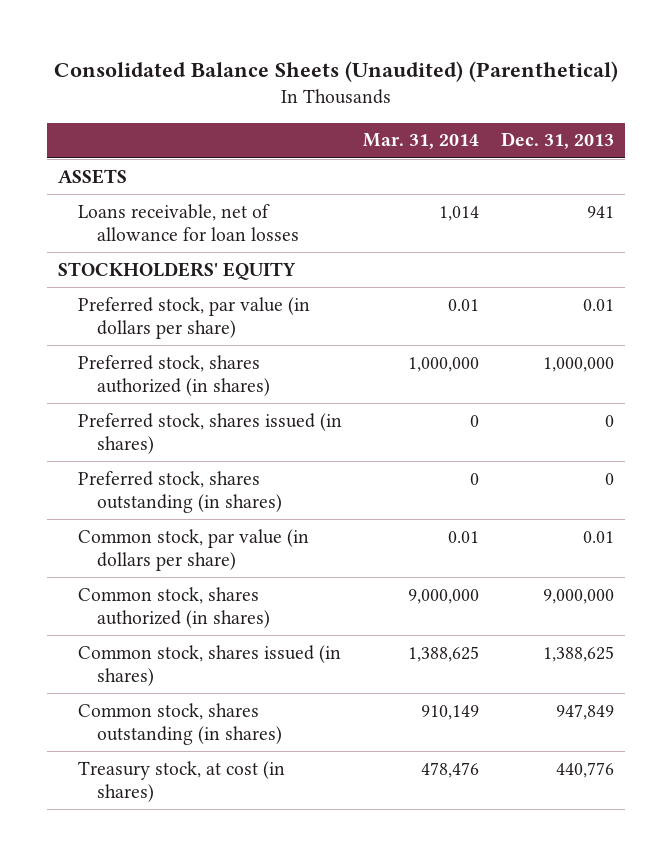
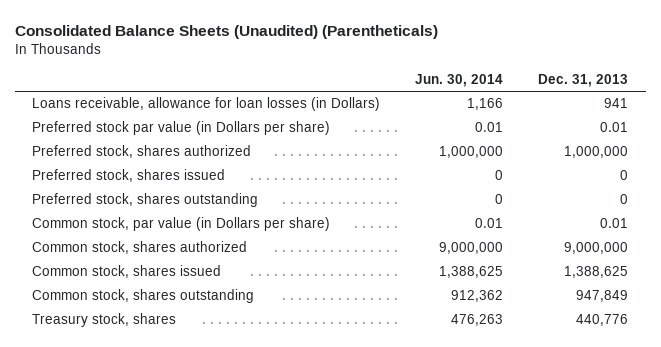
- Consolidated Balance Sheets (Unaudited) (Parenthetical)
+ Consolidated Balance Sheets (Unaudited) (Parentheticals)
- | Mar. 31, 2014 | Dec. 31, 2013
+ | Jun. 30, 2014 | Dec. 31, 2013
- ASSETS
- Loans receivable, net of allowance for loan losses | 1,014 | 941
- STOCKHOLDERS' EQUITY
- Preferred stock, par value (in dollars per share) | 0.01 | 0.01
- Preferred stock, shares authorized (in shares) | 1,000,000 | 1,000,000
- Preferred stock, shares issued (in shares) | 0 | 0
- Preferred stock, shares outstanding (in shares) | 0 | 0
- Common stock, par value (in dollars per share) | 0.01 | 0.01
- Common stock, shares authorized (in shares) | 9,000,000 | 9,000,000
- Common stock, shares issued (in shares) | 1,388,625 | 1,388,625
- Common stock, shares outstanding (in shares) | 910,149 | 947,849
- Treasury stock, at cost (in shares) | 478,476 | 440,776
+ Loans receivable, allowance for loan losses (in Dollars) | 1,166 | 941
+ Preferred stock par value (in Dollars per share) | 0.01 | 0.01
+ Preferred stock, shares authorized | 1,000,000 | 1,000,000
+ Preferred stock, shares issued | 0 | 0
+ Preferred stock, shares outstanding | 0 | 0
+ Common stock, par value (in Dollars per share) | 0.01 | 0.01
+ Common stock, shares authorized | 9,000,000 | 9,000,000
+ Common stock, shares issued | 1,388,625 | 1,388,625
+ Common stock, shares outstanding | 912,362 | 947,849
+ Treasury stock, shares | 476,263 | 440,776

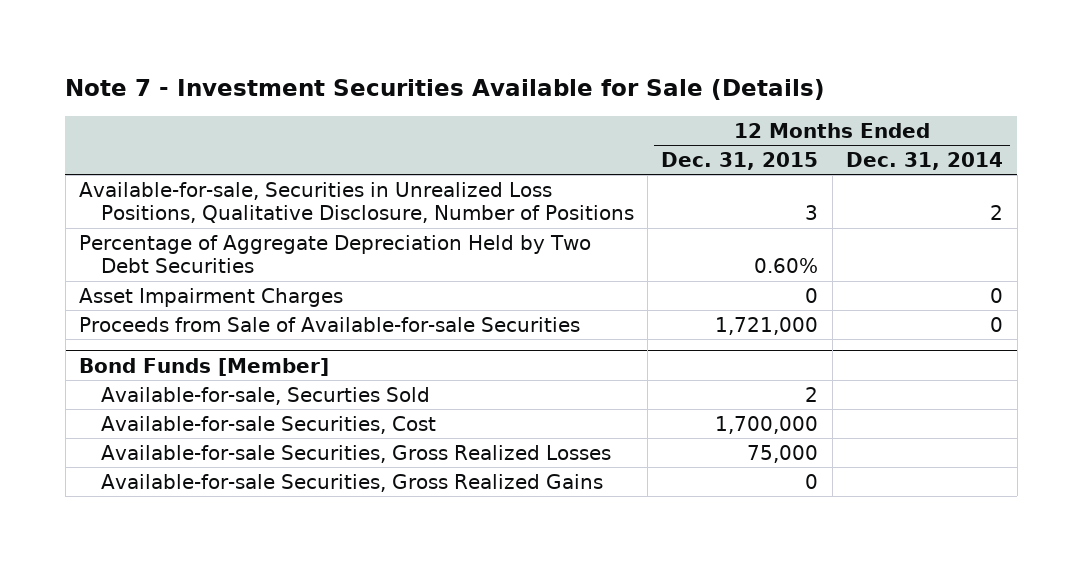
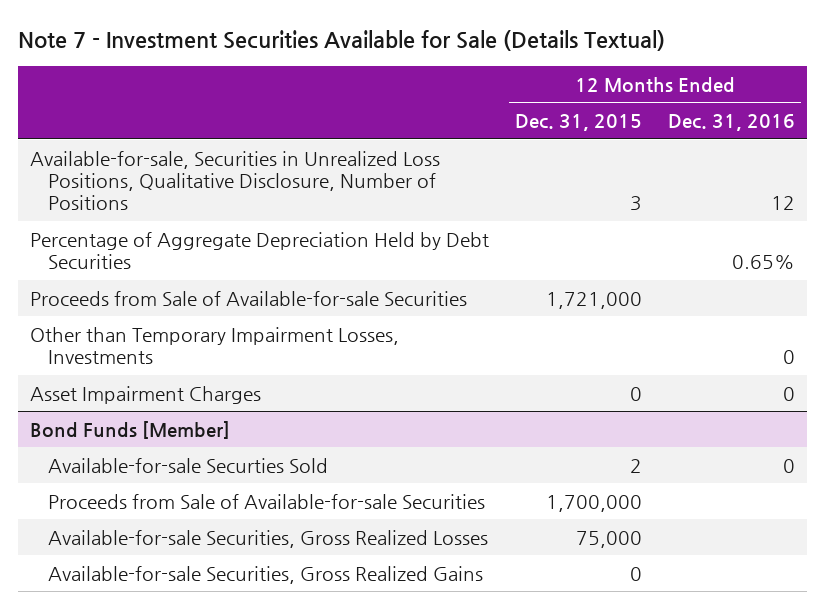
- Note 7 - Investment Securities Available for Sale (Details)
+ Note 7 - Investment Securities Available for Sale (Details Textual)
- | 12 Months Ended Dec. 31, 2015 | 12 Months Ended Dec. 31, 2014
+ | 12 Months Ended Dec. 31, 2015 | 12 Months Ended Dec. 31, 2016
- Percentage of Aggregate Depreciation Held by Two Debt Securities | 0.60% |
+ Percentage of Aggregate Depreciation Held by Debt Securities | | 0.65%
+ Other than Temporary Impairment Losses, Investments | | 0
moved down: Asset Impairment Charges | 0 | 0
@ Bond Funds [Member]
- Available-for-sale, Securties Sold | 2 |
- Available-for-sale Securities, Cost | 1,700,000 |
+ Available-for-sale Securties Sold | 2 | 0
+ Proceeds from Sale of Available-for-sale Securities | 1,700,000 |

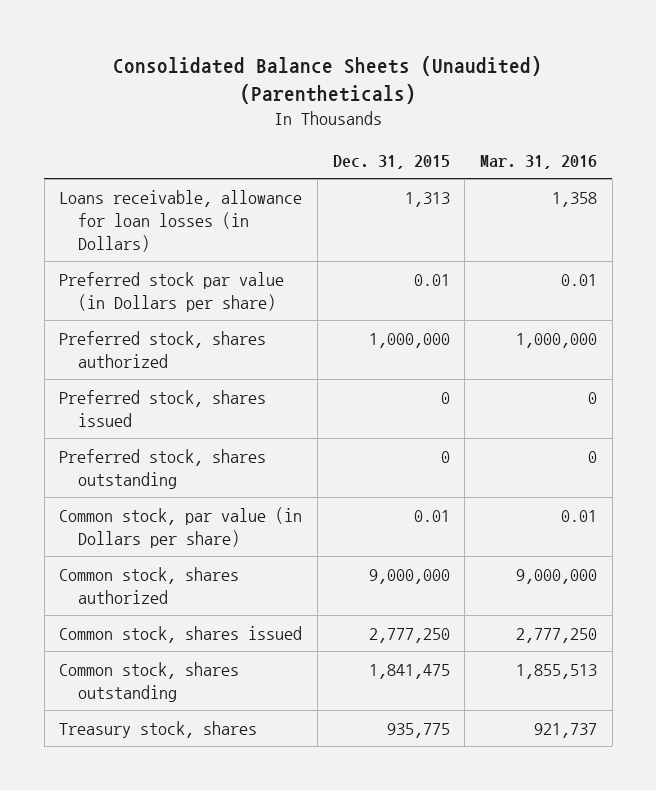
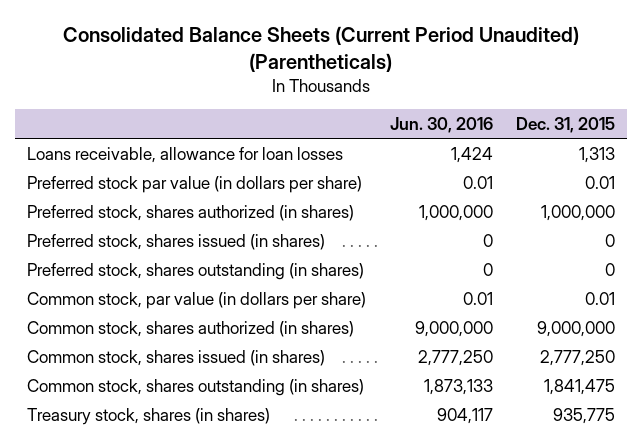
- Consolidated Balance Sheets (Unaudited) (Parentheticals)
+ Consolidated Balance Sheets (Current Period Unaudited) (Parentheticals)
- | Dec. 31, 2015 | Mar. 31, 2016
+ | Jun. 30, 2016 | Dec. 31, 2015
- Loans receivable, allowance for loan losses (in Dollars) | 1,313 | 1,358
- Preferred stock par value (in Dollars per share) | 0.01 | 0.01
- Preferred stock, shares authorized | 1,000,000 | 1,000,000
- Preferred stock, shares issued | 0 | 0
- Preferred stock, shares outstanding | 0 | 0
- Common stock, par value (in Dollars per share) | 0.01 | 0.01
- Common stock, shares authorized | 9,000,000 | 9,000,000
- Common stock, shares issued | 2,777,250 | 2,777,250
- Common stock, shares outstanding | 1,841,475 | 1,855,513
- Treasury stock, shares | 935,775 | 921,737
+ Loans receivable, allowance for loan losses | 1,424 | 1,313
+ Preferred stock par value (in dollars per share) | 0.01 | 0.01
+ Preferred stock, shares authorized (in shares) | 1,000,000 | 1,000,000
+ Preferred stock, shares issued (in shares) | 0 | 0
+ Preferred stock, shares outstanding (in shares) | 0 | 0
+ Common stock, par value (in dollars per share) | 0.01 | 0.01
+ Common stock, shares authorized (in shares) | 9,000,000 | 9,000,000
+ Common stock, shares issued (in shares) | 2,777,250 | 2,777,250
+ Common stock, shares outstanding (in shares) | 1,873,133 | 1,841,475
+ Treasury stock, shares (in shares) | 904,117 | 935,775

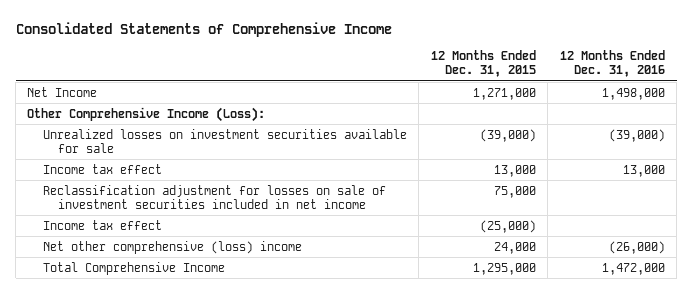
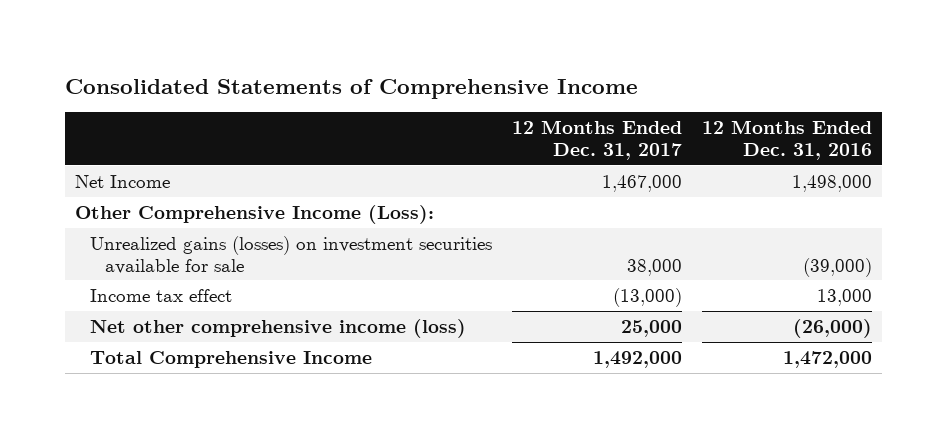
- | 12 Months Ended Dec. 31, 2015 | 12 Months Ended Dec. 31, 2016
+ | 12 Months Ended Dec. 31, 2017 | 12 Months Ended Dec. 31, 2016
- Unrealized losses on investment securities available for sale | (39,000) | (39,000)
+ Unrealized gains (losses) on investment securities available for sale | 38,000 | (39,000)
- Reclassification adjustment for losses on sale of investment securities included in net income | 75,000 |
- Income tax effect | (25,000) |
- Net other comprehensive (loss) income | 24,000 | (26,000)
+ Net other comprehensive income (loss) | 25,000 | (26,000)

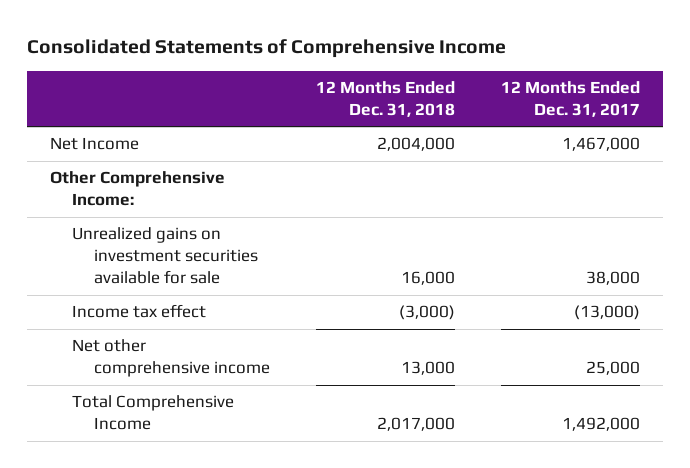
- | 12 Months Ended Dec. 31, 2017 | 12 Months Ended Dec. 31, 2016
+ | 12 Months Ended Dec. 31, 2018 | 12 Months Ended Dec. 31, 2017
- Other Comprehensive Income (Loss):
- Unrealized gains (losses) on investment securities available for sale | 38,000 | (39,000)
+ Other Comprehensive Income:
+ Unrealized gains on investment securities available for sale | 16,000 | 38,000
- Net other comprehensive income (loss) | 25,000 | (26,000)
+ Net other comprehensive income | 13,000 | 25,000

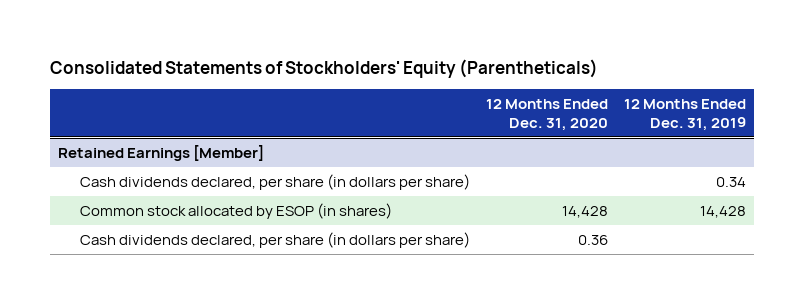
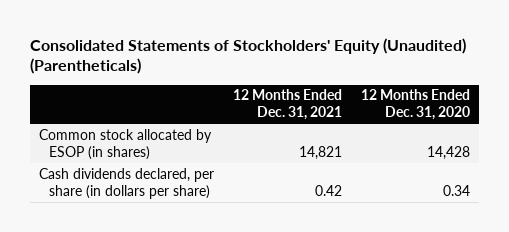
- Consolidated Statements of Stockholders' Equity (Parentheticals)
+ Consolidated Statements of Stockholders' Equity (Unaudited) (Parentheticals)
- | 12 Months Ended Dec. 31, 2020 | 12 Months Ended Dec. 31, 2019
+ | 12 Months Ended Dec. 31, 2021 | 12 Months Ended Dec. 31, 2020
- Retained Earnings [Member]
- Cash dividends declared, per share (in dollars per share) | | 0.34
- Cash dividends declared, per share (in dollars per share) | 0.36 |
+ Cash dividends declared, per share (in dollars per share) | 0.42 | 0.34

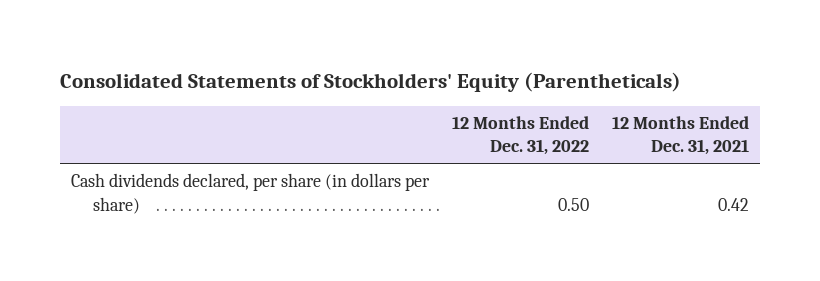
- Consolidated Statements of Stockholders' Equity (Unaudited) (Parentheticals)
+ Consolidated Statements of Stockholders' Equity (Parentheticals)
- | 12 Months Ended Dec. 31, 2021 | 12 Months Ended Dec. 31, 2020
+ | 12 Months Ended Dec. 31, 2022 | 12 Months Ended Dec. 31, 2021
- Common stock allocated by ESOP (in shares) | 14,821 | 14,428

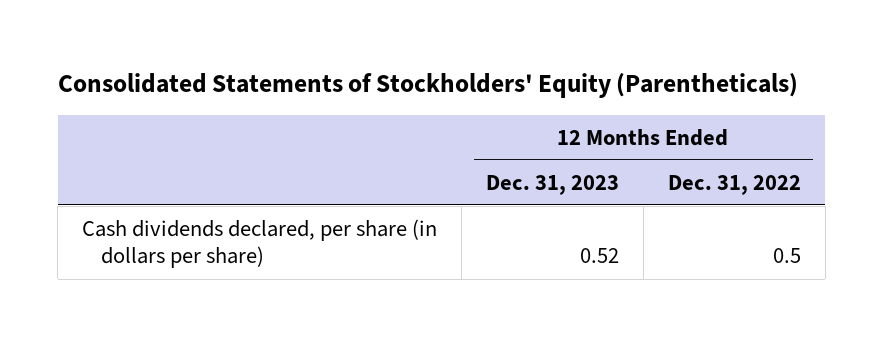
- | 12 Months Ended Dec. 31, 2022 | 12 Months Ended Dec. 31, 2021
+ | 12 Months Ended Dec. 31, 2023 | 12 Months Ended Dec. 31, 2022
- Cash dividends declared, per share (in dollars per share) | 0.50 | 0.42
+ Cash dividends declared, per share (in dollars per share) | 0.52 | 0.5

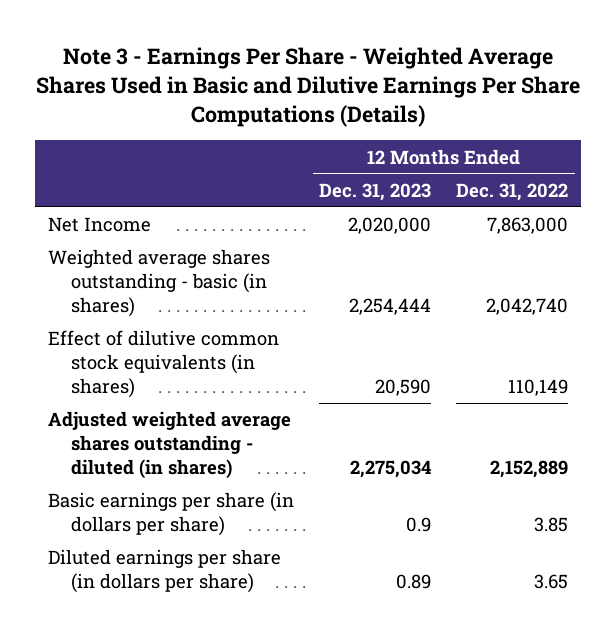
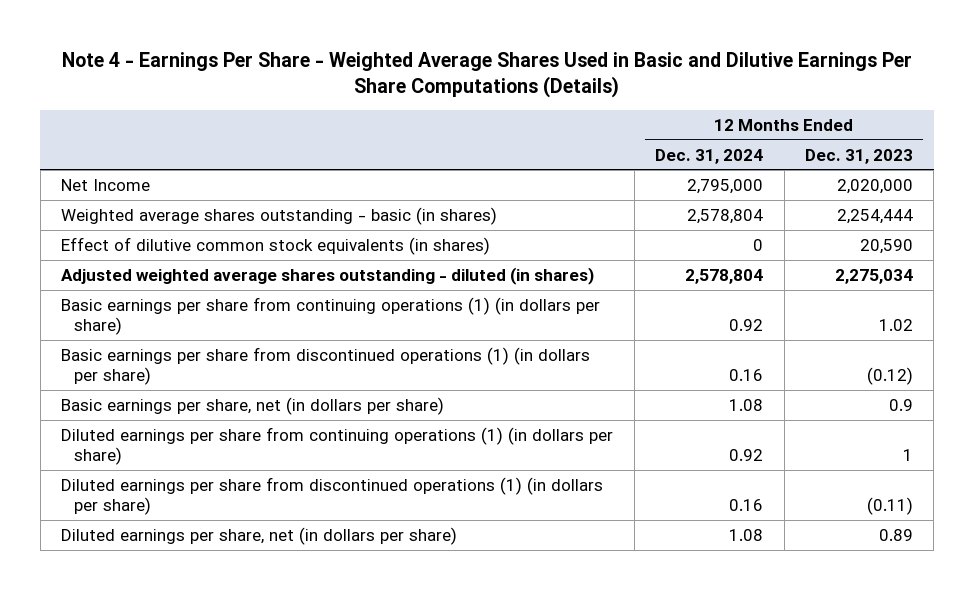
- Note 3 - Earnings Per Share - Weighted Average Shares Used in Basic and Dilutive Earnings Per Share Computations (Details)
+ Note 4 - Earnings Per Share - Weighted Average Shares Used in Basic and Dilutive Earnings Per Share Computations (Details)
- | 12 Months Ended Dec. 31, 2023 | 12 Months Ended Dec. 31, 2022
+ | 12 Months Ended Dec. 31, 2024 | 12 Months Ended Dec. 31, 2023
- Basic earnings per share (in dollars per share) | 0.9 | 3.85
- Diluted earnings per share (in dollars per share) | 0.89 | 3.65
+ Basic earnings per share from continuing operations (1) (in dollars per share) | 0.92 | 1.02
+ Basic earnings per share from discontinued operations (1) (in dollars per share) | 0.16 | (0.12)
+ Basic earnings per share, net (in dollars per share) | 1.08 | 0.9
+ Diluted earnings per share from continuing operations (1) (in dollars per share) | 0.92 | 1
+ Diluted earnings per share from discontinued operations (1) (in dollars per share) | 0.16 | (0.11)
+ Diluted earnings per share, net (in dollars per share) | 1.08 | 0.89

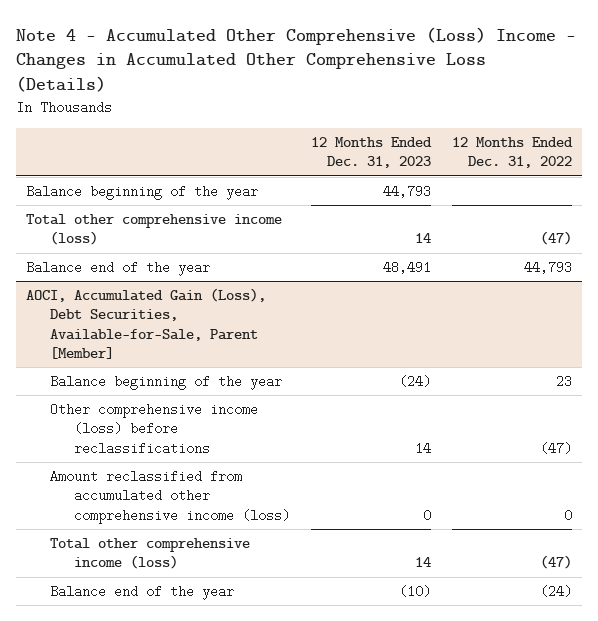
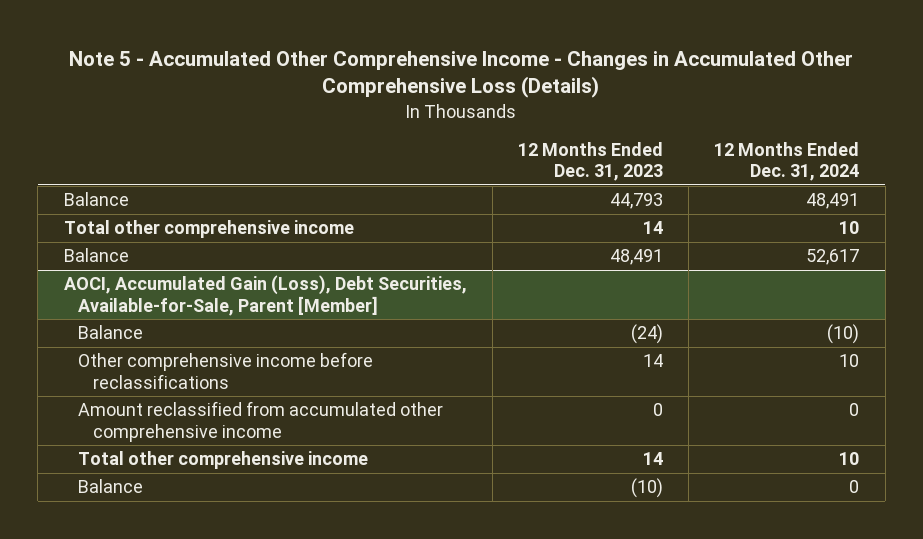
- Note 4 - Accumulated Other Comprehensive (Loss) Income - Changes in Accumulated Other Comprehensive Loss (Details)
+ Note 5 - Accumulated Other Comprehensive Income - Changes in Accumulated Other Comprehensive Loss (Details)
- | 12 Months Ended Dec. 31, 2023 | 12 Months Ended Dec. 31, 2022
+ | 12 Months Ended Dec. 31, 2023 | 12 Months Ended Dec. 31, 2024
- Balance beginning of the year | 44,793 |
- Total other comprehensive income (loss) | 14 | (47)
- Balance end of the year | 48,491 | 44,793
+ Balance | 44,793 | 48,491
+ Total other comprehensive income | 14 | 10
+ Balance | 48,491 | 52,617
@ AOCI, Accumulated Gain (Loss), Debt Securities, Available-for-Sale, Parent [Member]
- Balance beginning of the year | (24) | 23
- Other comprehensive income (loss) before reclassifications | 14 | (47)
- Amount reclassified from accumulated other comprehensive income (loss) | 0 | 0
- Total other comprehensive income (loss) | 14 | (47)
- Balance end of the year | (10) | (24)
+ Balance | (24) | (10)
+ Other comprehensive income before reclassifications | 14 | 10
+ Amount reclassified from accumulated other comprehensive income | 0 | 0
+ Total other comprehensive income | 14 | 10
+ Balance | (10) | 0

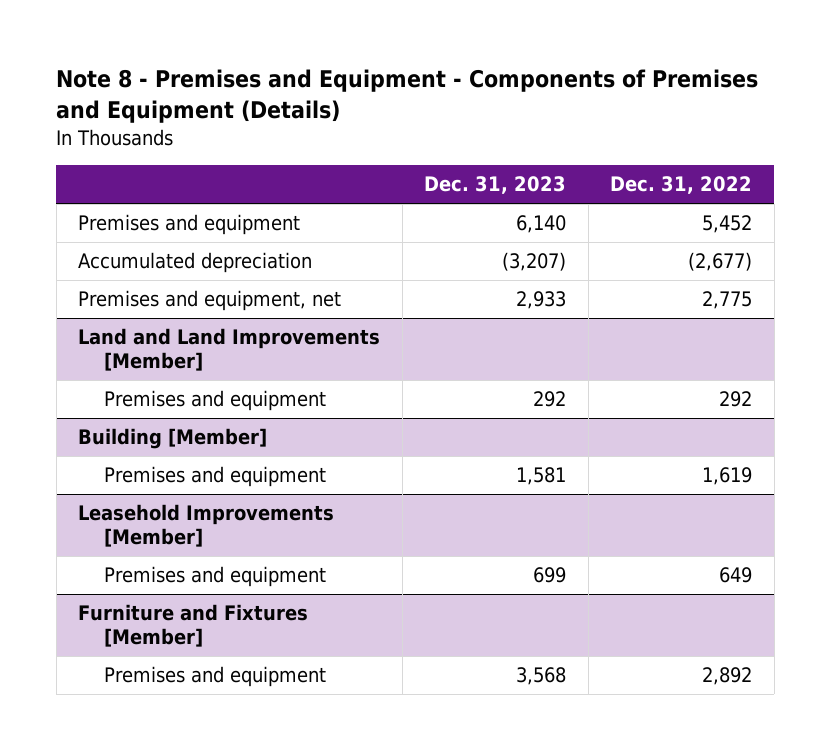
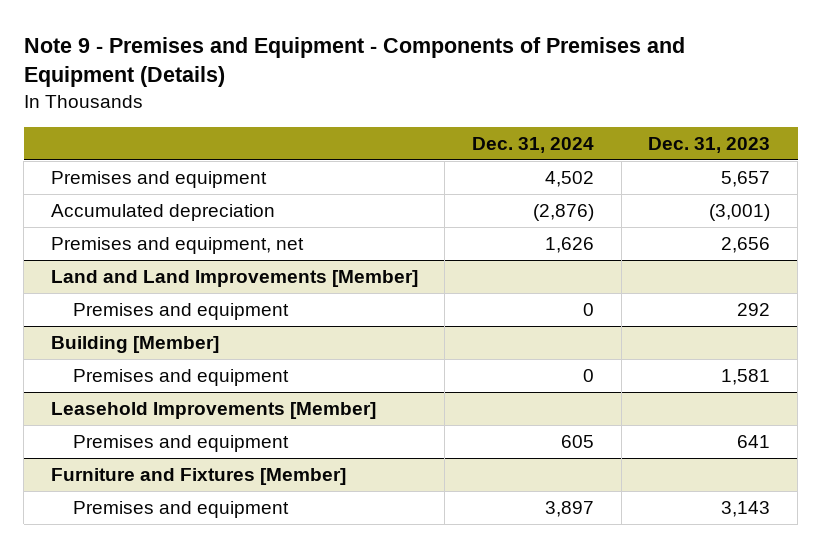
- Note 8 - Premises and Equipment - Components of Premises and Equipment (Details)
+ Note 9 - Premises and Equipment - Components of Premises and Equipment (Details)
- | Dec. 31, 2023 | Dec. 31, 2022
+ | Dec. 31, 2024 | Dec. 31, 2023
- Premises and equipment | 6,140 | 5,452
- Accumulated depreciation | (3,207) | (2,677)
- Premises and equipment, net | 2,933 | 2,775
+ Premises and equipment | 4,502 | 5,657
+ Accumulated depreciation | (2,876) | (3,001)
+ Premises and equipment, net | 1,626 | 2,656
@ Leasehold Improvements [Member]
- Premises and equipment | 699 | 649
+ Premises and equipment | 605 | 641
@ Furniture and Fixtures [Member]
- Premises and equipment | 3,568 | 2,892
+ Premises and equipment | 3,897 | 3,143

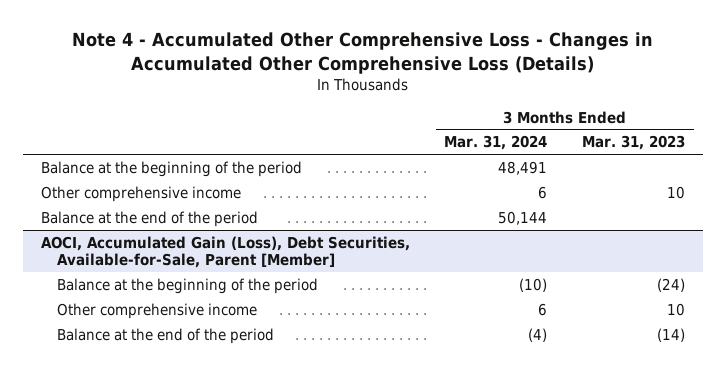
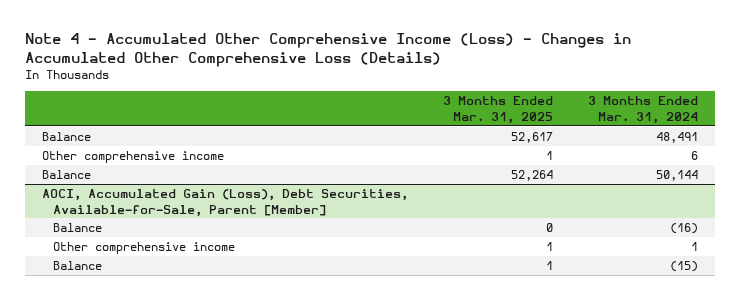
- Note 4 - Accumulated Other Comprehensive Loss - Changes in Accumulated Other Comprehensive Loss (Details)
+ Note 4 - Accumulated Other Comprehensive Income (Loss) - Changes in Accumulated Other Comprehensive Loss (Details)
- | 3 Months Ended Mar. 31, 2024 | 3 Months Ended Mar. 31, 2023
+ | 3 Months Ended Mar. 31, 2025 | 3 Months Ended Mar. 31, 2024
- Balance at the beginning of the period | 48,491 |
+ Balance | 52,617 | 48,491
- Balance at the end of the period | 50,144 |
+ Balance | 52,264 | 50,144
@ AOCI, Accumulated Gain (Loss), Debt Securities, Available-for-Sale, Parent [Member]
- Balance at the beginning of the period | (10) | (24)
- Other comprehensive income | 6 | 10
- Balance at the end of the period | (4) | (14)
+ Balance | 0 | (16)
+ Other comprehensive income | 1 | 1
+ Balance | 1 | (15)

